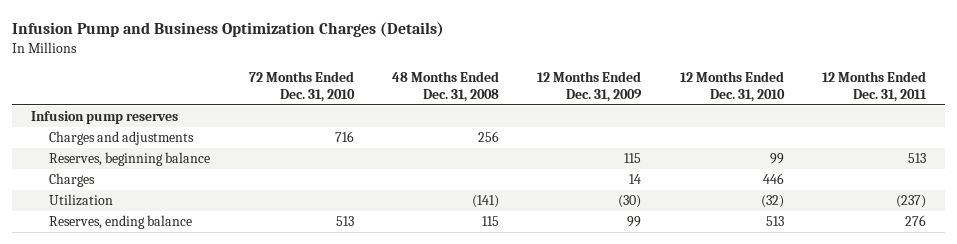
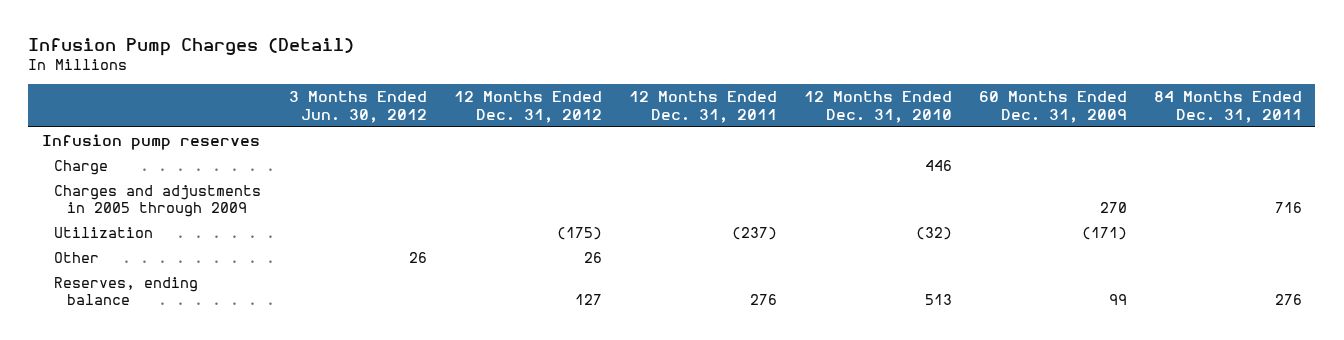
- Infusion Pump and Business Optimization Charges (Details)
+ Infusion Pump Charges (Detail)
- | 72 Months Ended Dec. 31, 2010 | 48 Months Ended Dec. 31, 2008 | 12 Months Ended Dec. 31, 2009 | 12 Months Ended Dec. 31, 2010 | 12 Months Ended Dec. 31, 2011
+ | 3 Months Ended Jun. 30, 2012 | 12 Months Ended Dec. 31, 2012 | 12 Months Ended Dec. 31, 2011 | 12 Months Ended Dec. 31, 2010 | 60 Months Ended Dec. 31, 2009 | 84 Months Ended Dec. 31, 2011
- Charges and adjustments | 716 | 256 | | |
- Reserves, beginning balance | | | 115 | 99 | 513
- Charges | | | 14 | 446 |
+ Charge | | | | 446 | |
+ Charges and adjustments in 2005 through 2009 | | | | | 270 | 716
+ Other | 26 | 26 | | | |

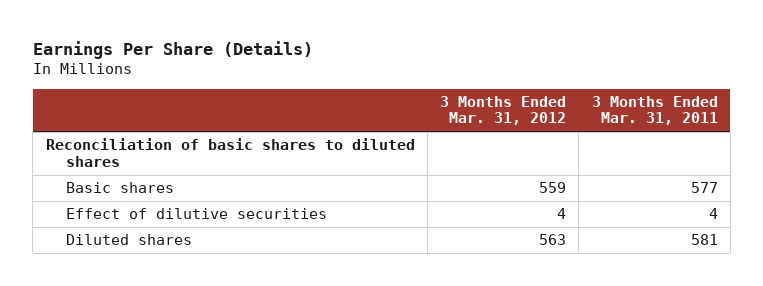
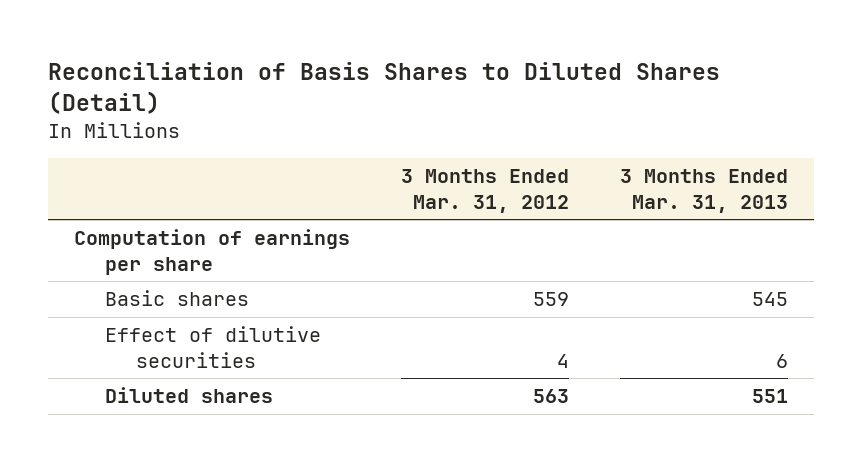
- Earnings Per Share (Details)
+ Reconciliation of Basis Shares to Diluted Shares (Detail)
- | 3 Months Ended Mar. 31, 2012 | 3 Months Ended Mar. 31, 2011
+ | 3 Months Ended Mar. 31, 2012 | 3 Months Ended Mar. 31, 2013
- Reconciliation of basic shares to diluted shares
+ Computation of earnings per share

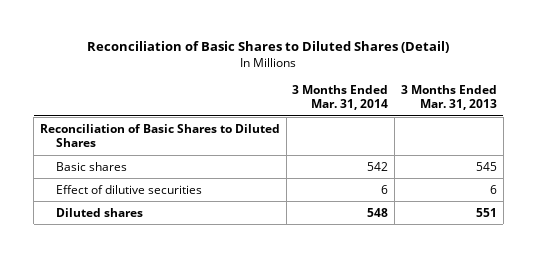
- Reconciliation of Basis Shares to Diluted Shares (Detail)
+ Reconciliation of Basic Shares to Diluted Shares (Detail)
- | 3 Months Ended Mar. 31, 2012 | 3 Months Ended Mar. 31, 2013
+ | 3 Months Ended Mar. 31, 2014 | 3 Months Ended Mar. 31, 2013
- Computation of earnings per share
+ Reconciliation of Basic Shares to Diluted Shares

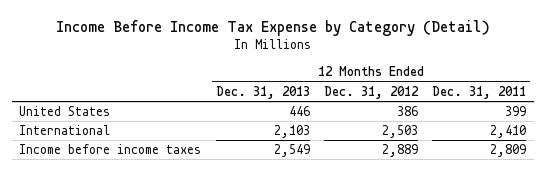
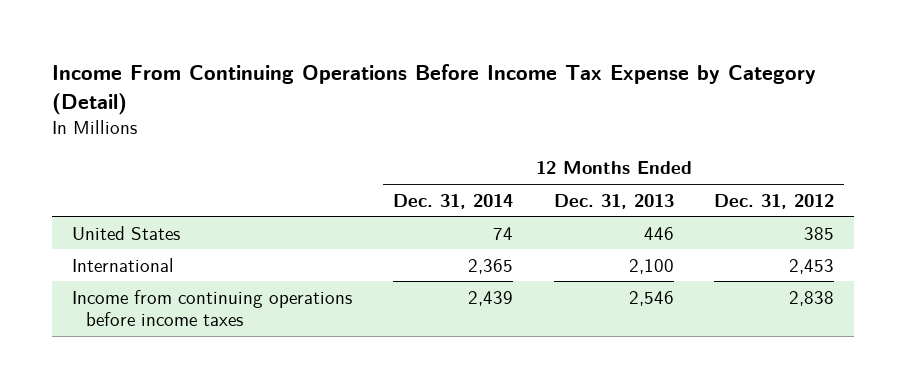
- Income Before Income Tax Expense by Category (Detail)
+ Income From Continuing Operations Before Income Tax Expense by Category (Detail)
- | 12 Months Ended Dec. 31, 2013 | 12 Months Ended Dec. 31, 2012 | 12 Months Ended Dec. 31, 2011
+ | 12 Months Ended Dec. 31, 2014 | 12 Months Ended Dec. 31, 2013 | 12 Months Ended Dec. 31, 2012
- United States | 446 | 386 | 399
- International | 2,103 | 2,503 | 2,410
- Income before income taxes | 2,549 | 2,889 | 2,809
+ United States | 74 | 446 | 385
+ International | 2,365 | 2,100 | 2,453
+ Income from continuing operations before income taxes | 2,439 | 2,546 | 2,838

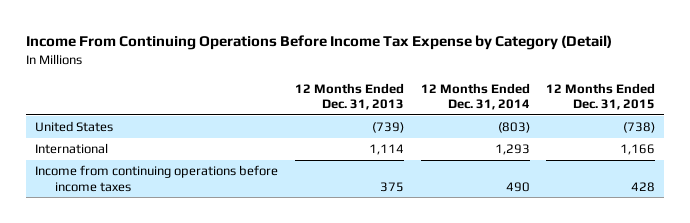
- | 12 Months Ended Dec. 31, 2014 | 12 Months Ended Dec. 31, 2013 | 12 Months Ended Dec. 31, 2012
+ | 12 Months Ended Dec. 31, 2013 | 12 Months Ended Dec. 31, 2014 | 12 Months Ended Dec. 31, 2015
- United States | 74 | 446 | 385
- International | 2,365 | 2,100 | 2,453
- Income from continuing operations before income taxes | 2,439 | 2,546 | 2,838
+ United States | (739) | (803) | (738)
+ International | 1,114 | 1,293 | 1,166
+ Income from continuing operations before income taxes | 375 | 490 | 428

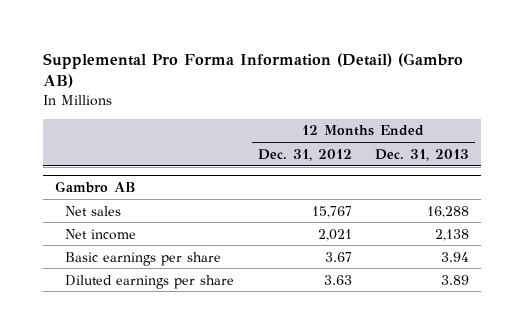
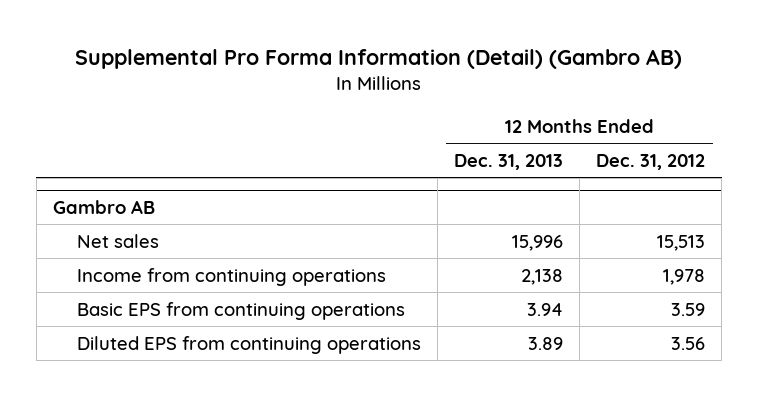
- | 12 Months Ended Dec. 31, 2012 | 12 Months Ended Dec. 31, 2013
+ | 12 Months Ended Dec. 31, 2013 | 12 Months Ended Dec. 31, 2012
@ Gambro AB
- Net sales | 15,767 | 16,288
- Net income | 2,021 | 2,138
- Basic earnings per share | 3.67 | 3.94
- Diluted earnings per share | 3.63 | 3.89
+ Net sales | 15,996 | 15,513
+ Income from continuing operations | 2,138 | 1,978
+ Basic EPS from continuing operations | 3.94 | 3.59
+ Diluted EPS from continuing operations | 3.89 | 3.56

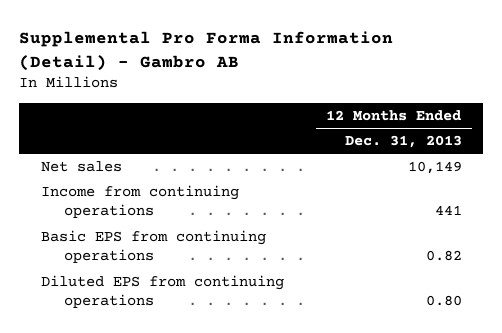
- Supplemental Pro Forma Information (Detail) (Gambro AB)
+ Supplemental Pro Forma Information (Detail) - Gambro AB
- | 12 Months Ended Dec. 31, 2013 | 12 Months Ended Dec. 31, 2012
+ | 12 Months Ended Dec. 31, 2013
- Gambro AB
- Net sales | 15,996 | 15,513
- Income from continuing operations | 2,138 | 1,978
- Basic EPS from continuing operations | 3.94 | 3.59
- Diluted EPS from continuing operations | 3.89 | 3.56
+ Net sales | 10,149
+ Income from continuing operations | 441
+ Basic EPS from continuing operations | 0.82
+ Diluted EPS from continuing operations | 0.80

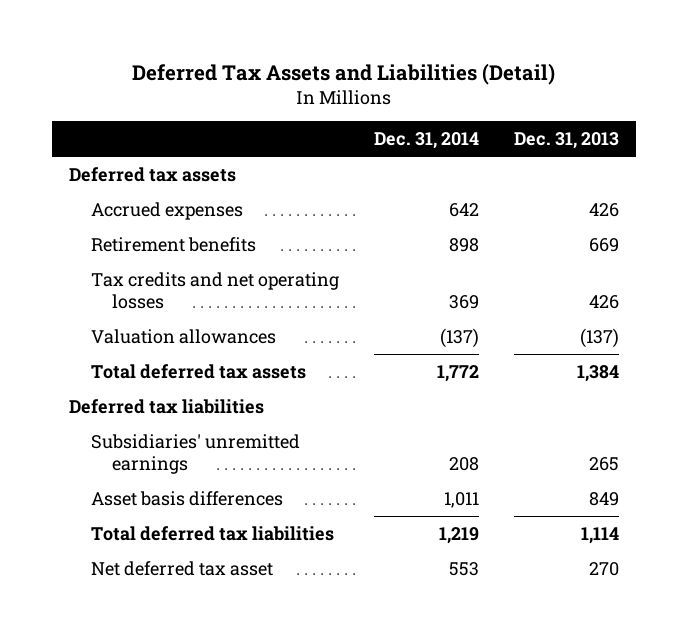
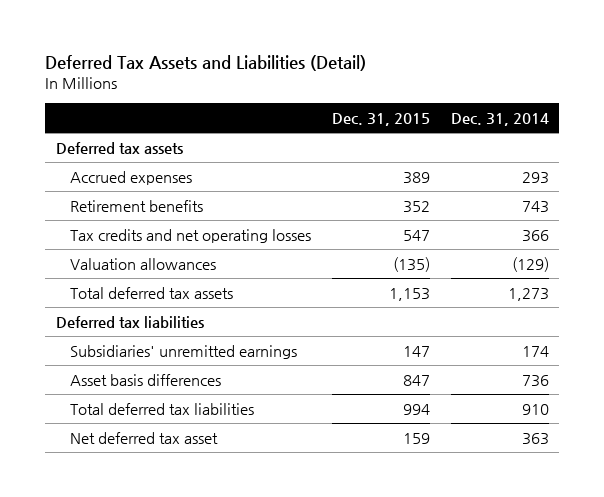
- | Dec. 31, 2014 | Dec. 31, 2013
+ | Dec. 31, 2015 | Dec. 31, 2014
- Accrued expenses | 642 | 426
- Retirement benefits | 898 | 669
- Tax credits and net operating losses | 369 | 426
- Valuation allowances | (137) | (137)
- Total deferred tax assets | 1,772 | 1,384
+ Accrued expenses | 389 | 293
+ Retirement benefits | 352 | 743
+ Tax credits and net operating losses | 547 | 366
+ Valuation allowances | (135) | (129)
+ Total deferred tax assets | 1,153 | 1,273
- Subsidiaries' unremitted earnings | 208 | 265
- Asset basis differences | 1,011 | 849
- Total deferred tax liabilities | 1,219 | 1,114
- Net deferred tax asset | 553 | 270
+ Subsidiaries' unremitted earnings | 147 | 174
+ Asset basis differences | 847 | 736
+ Total deferred tax liabilities | 994 | 910
+ Net deferred tax asset | 159 | 363

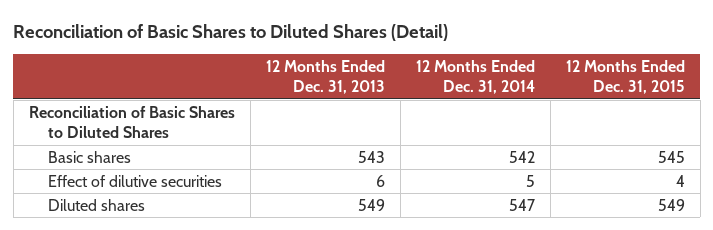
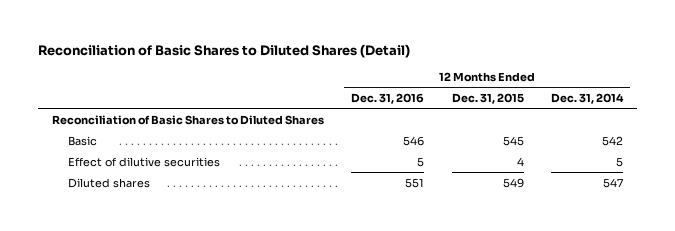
- | 12 Months Ended Dec. 31, 2013 | 12 Months Ended Dec. 31, 2014 | 12 Months Ended Dec. 31, 2015
+ | 12 Months Ended Dec. 31, 2016 | 12 Months Ended Dec. 31, 2015 | 12 Months Ended Dec. 31, 2014
- Basic shares | 543 | 542 | 545
+ Basic | 546 | 545 | 542

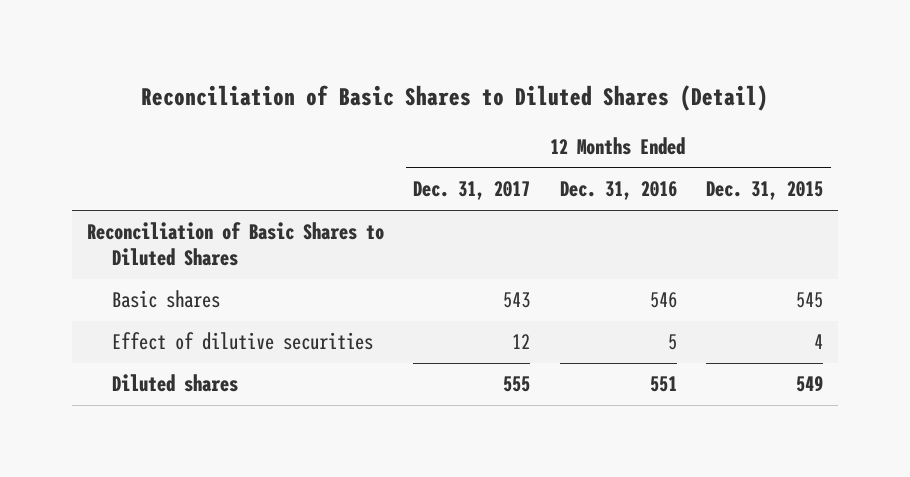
- | 12 Months Ended Dec. 31, 2016 | 12 Months Ended Dec. 31, 2015 | 12 Months Ended Dec. 31, 2014
+ | 12 Months Ended Dec. 31, 2017 | 12 Months Ended Dec. 31, 2016 | 12 Months Ended Dec. 31, 2015
- Basic | 546 | 545 | 542
+ Basic shares | 543 | 546 | 545

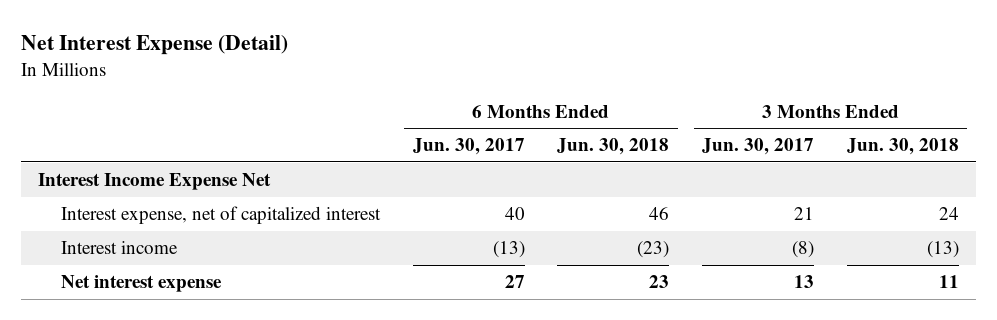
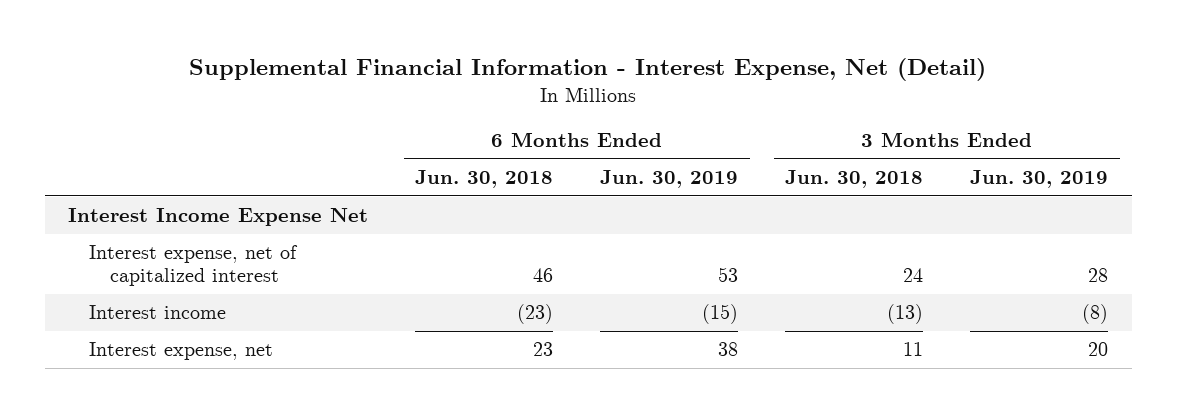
- Net Interest Expense (Detail)
+ Supplemental Financial Information - Interest Expense, Net (Detail)
- | 6 Months Ended Jun. 30, 2017 | 6 Months Ended Jun. 30, 2018 | 3 Months Ended Jun. 30, 2017 | 3 Months Ended Jun. 30, 2018
+ | 6 Months Ended Jun. 30, 2018 | 6 Months Ended Jun. 30, 2019 | 3 Months Ended Jun. 30, 2018 | 3 Months Ended Jun. 30, 2019
- Net interest expense | 27 | 23 | 13 | 11
+ Interest expense, net | 23 | 38 | 11 | 20

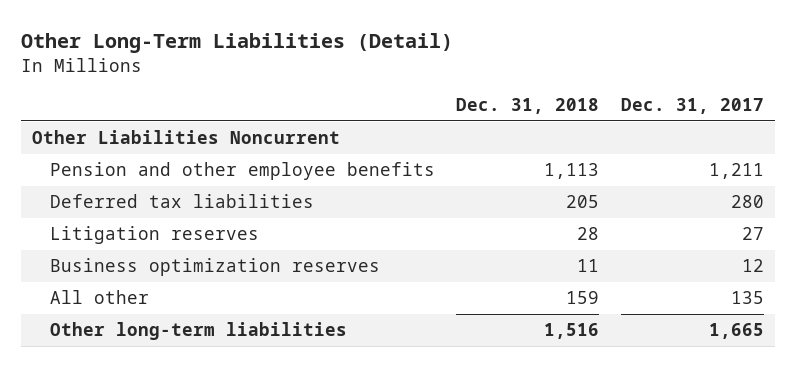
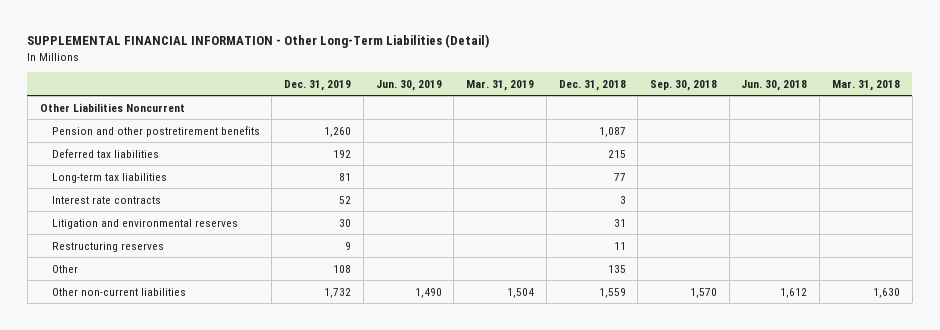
- Other Long-Term Liabilities (Detail)
+ SUPPLEMENTAL FINANCIAL INFORMATION - Other Long-Term Liabilities (Detail)
- | Dec. 31, 2018 | Dec. 31, 2017
+ | Dec. 31, 2019 | Jun. 30, 2019 | Mar. 31, 2019 | Dec. 31, 2018 | Sep. 30, 2018 | Jun. 30, 2018 | Mar. 31, 2018
- Pension and other employee benefits | 1,113 | 1,211
- Deferred tax liabilities | 205 | 280
- Litigation reserves | 28 | 27
- Business optimization reserves | 11 | 12
- All other | 159 | 135
- Other long-term liabilities | 1,516 | 1,665
+ Pension and other postretirement benefits | 1,260 | | | 1,087 | | |
+ Deferred tax liabilities | 192 | | | 215 | | |
+ Long-term tax liabilities | 81 | | | 77 | | |
+ Interest rate contracts | 52 | | | 3 | | |
+ Litigation and environmental reserves | 30 | | | 31 | | |
+ Restructuring reserves | 9 | | | 11 | | |
+ Other | 108 | | | 135 | | |
+ Other non-current liabilities | 1,732 | 1,490 | 1,504 | 1,559 | 1,570 | 1,612 | 1,630

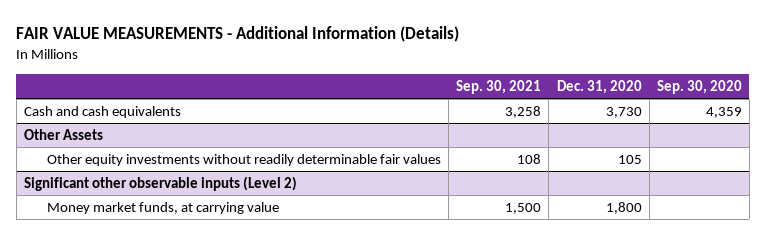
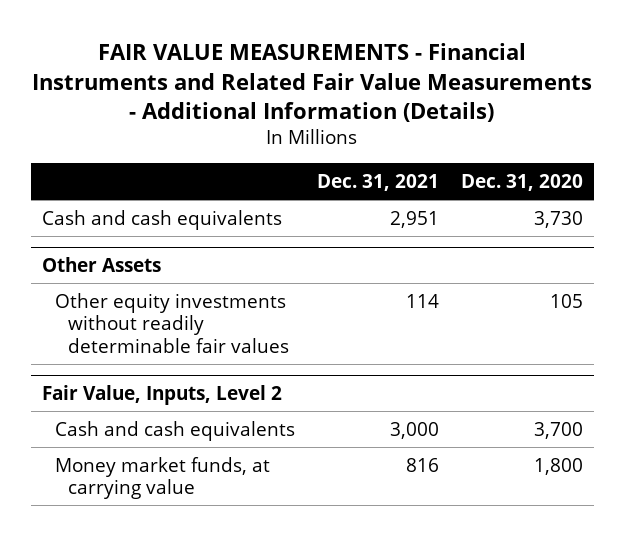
- FAIR VALUE MEASUREMENTS - Additional Information (Details)
+ FAIR VALUE MEASUREMENTS - Financial Instruments and Related Fair Value Measurements - Additional Information (Details)
- | Sep. 30, 2021 | Dec. 31, 2020 | Sep. 30, 2020
+ | Dec. 31, 2021 | Dec. 31, 2020
- Significant other observable inputs (Level 2)
+ Fair Value, Inputs, Level 2
+ Cash and cash equivalents | 3,000 | 3,700

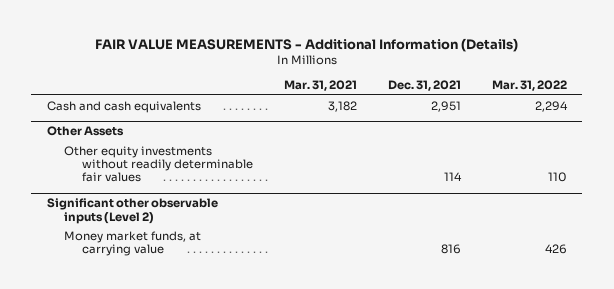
- FAIR VALUE MEASUREMENTS - Financial Instruments and Related Fair Value Measurements - Additional Information (Details)
+ FAIR VALUE MEASUREMENTS - Additional Information (Details)
- | Dec. 31, 2021 | Dec. 31, 2020
+ | Mar. 31, 2021 | Dec. 31, 2021 | Mar. 31, 2022
- Fair Value, Inputs, Level 2
- Cash and cash equivalents | 3,000 | 3,700
+ Significant other observable inputs (Level 2)

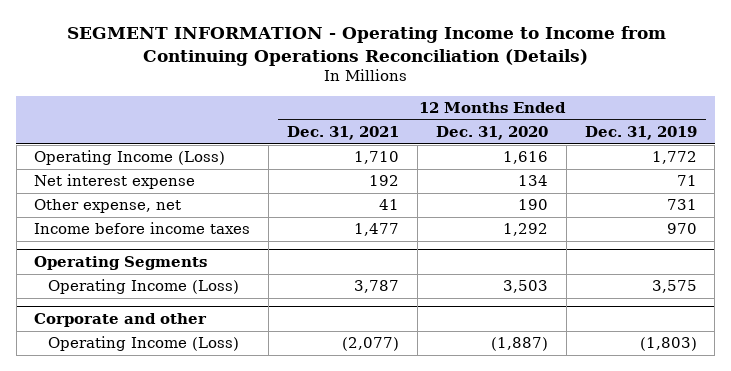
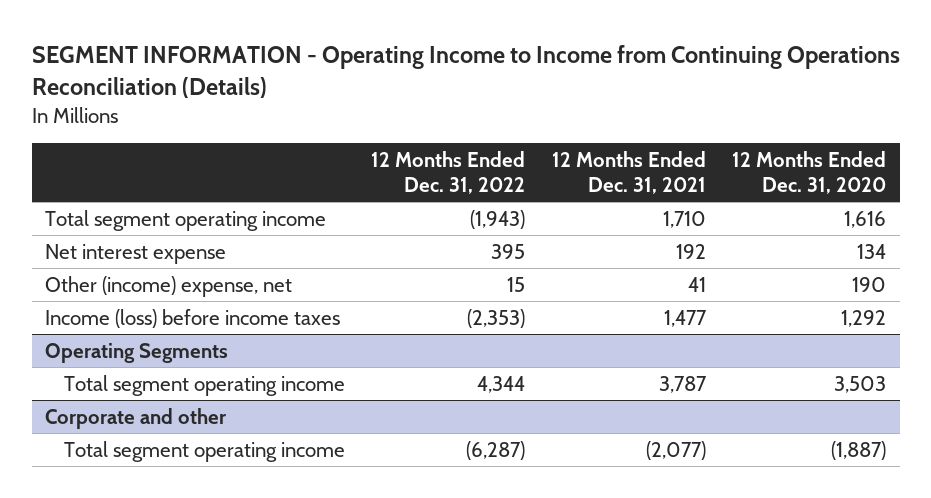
- | 12 Months Ended Dec. 31, 2021 | 12 Months Ended Dec. 31, 2020 | 12 Months Ended Dec. 31, 2019
+ | 12 Months Ended Dec. 31, 2022 | 12 Months Ended Dec. 31, 2021 | 12 Months Ended Dec. 31, 2020
- Operating Income (Loss) | 1,710 | 1,616 | 1,772
+ Total segment operating income | (1,943) | 1,710 | 1,616
- Other expense, net | 41 | 190 | 731
- Income before income taxes | 1,477 | 1,292 | 970
+ Other (income) expense, net | 15 | 41 | 190
+ Income (loss) before income taxes | (2,353) | 1,477 | 1,292
@ Operating Segments
- Operating Income (Loss) | 3,787 | 3,503 | 3,575
+ Total segment operating income | 4,344 | 3,787 | 3,503
@ Corporate and other
- Operating Income (Loss) | (2,077) | (1,887) | (1,803)
+ Total segment operating income | (6,287) | (2,077) | (1,887)

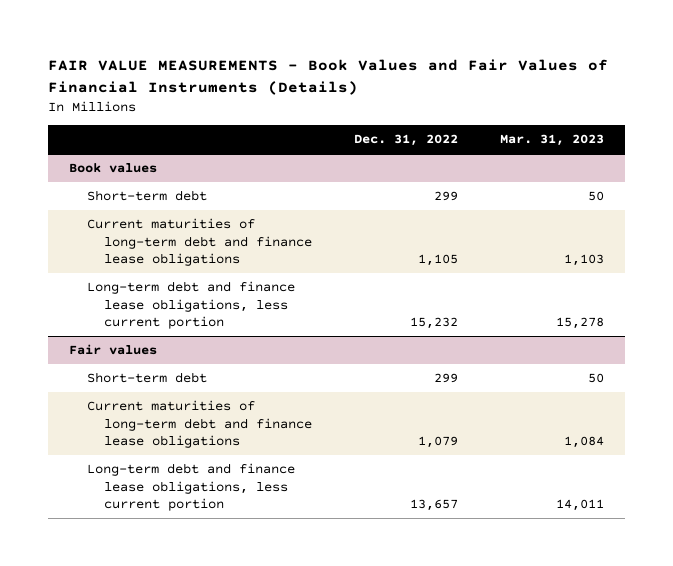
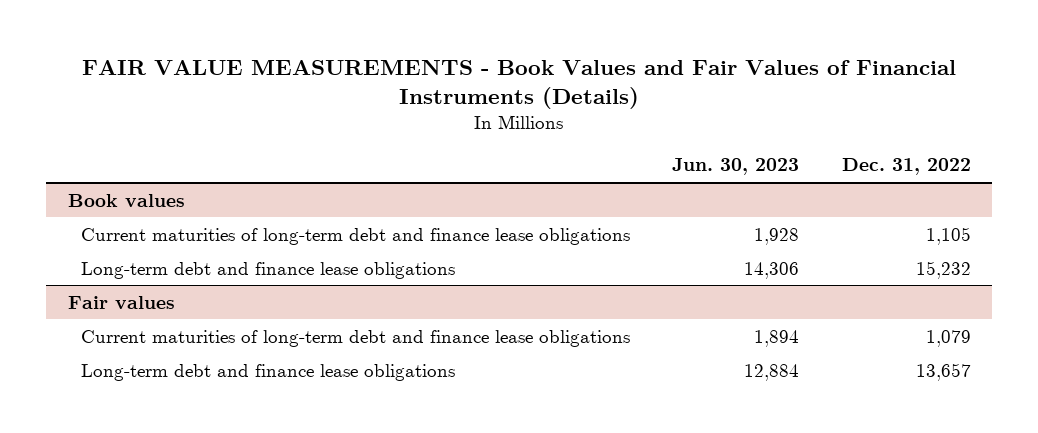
- | Dec. 31, 2022 | Mar. 31, 2023
+ | Jun. 30, 2023 | Dec. 31, 2022
@ Book values
- Short-term debt | 299 | 50
- Long-term debt and finance lease obligations, less current portion | 15,232 | 15,278
+ Long-term debt and finance lease obligations | 14,306 | 15,232
@ Fair values
- Short-term debt | 299 | 50
- Long-term debt and finance lease obligations, less current portion | 13,657 | 14,011
+ Long-term debt and finance lease obligations | 12,884 | 13,657

